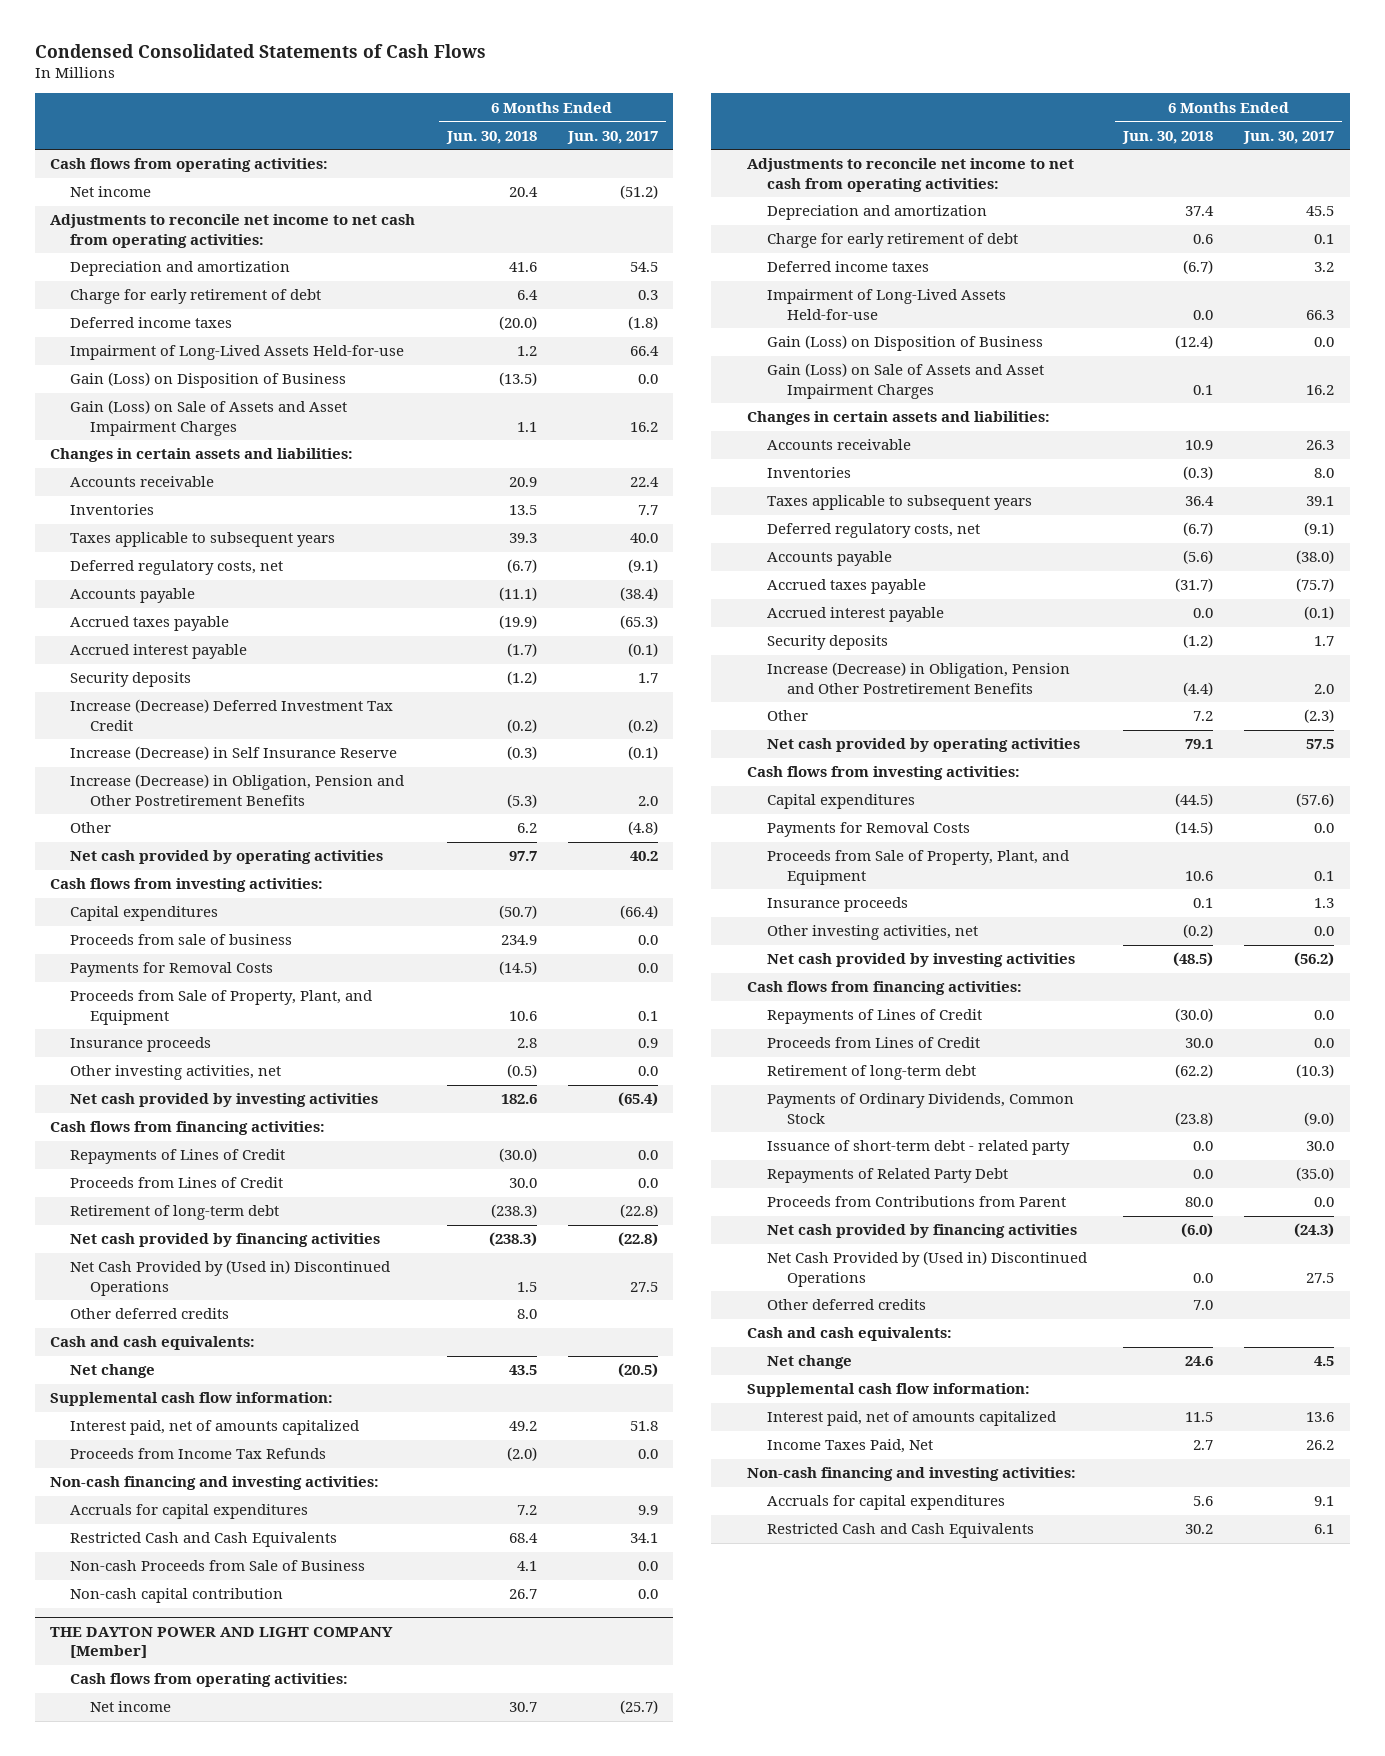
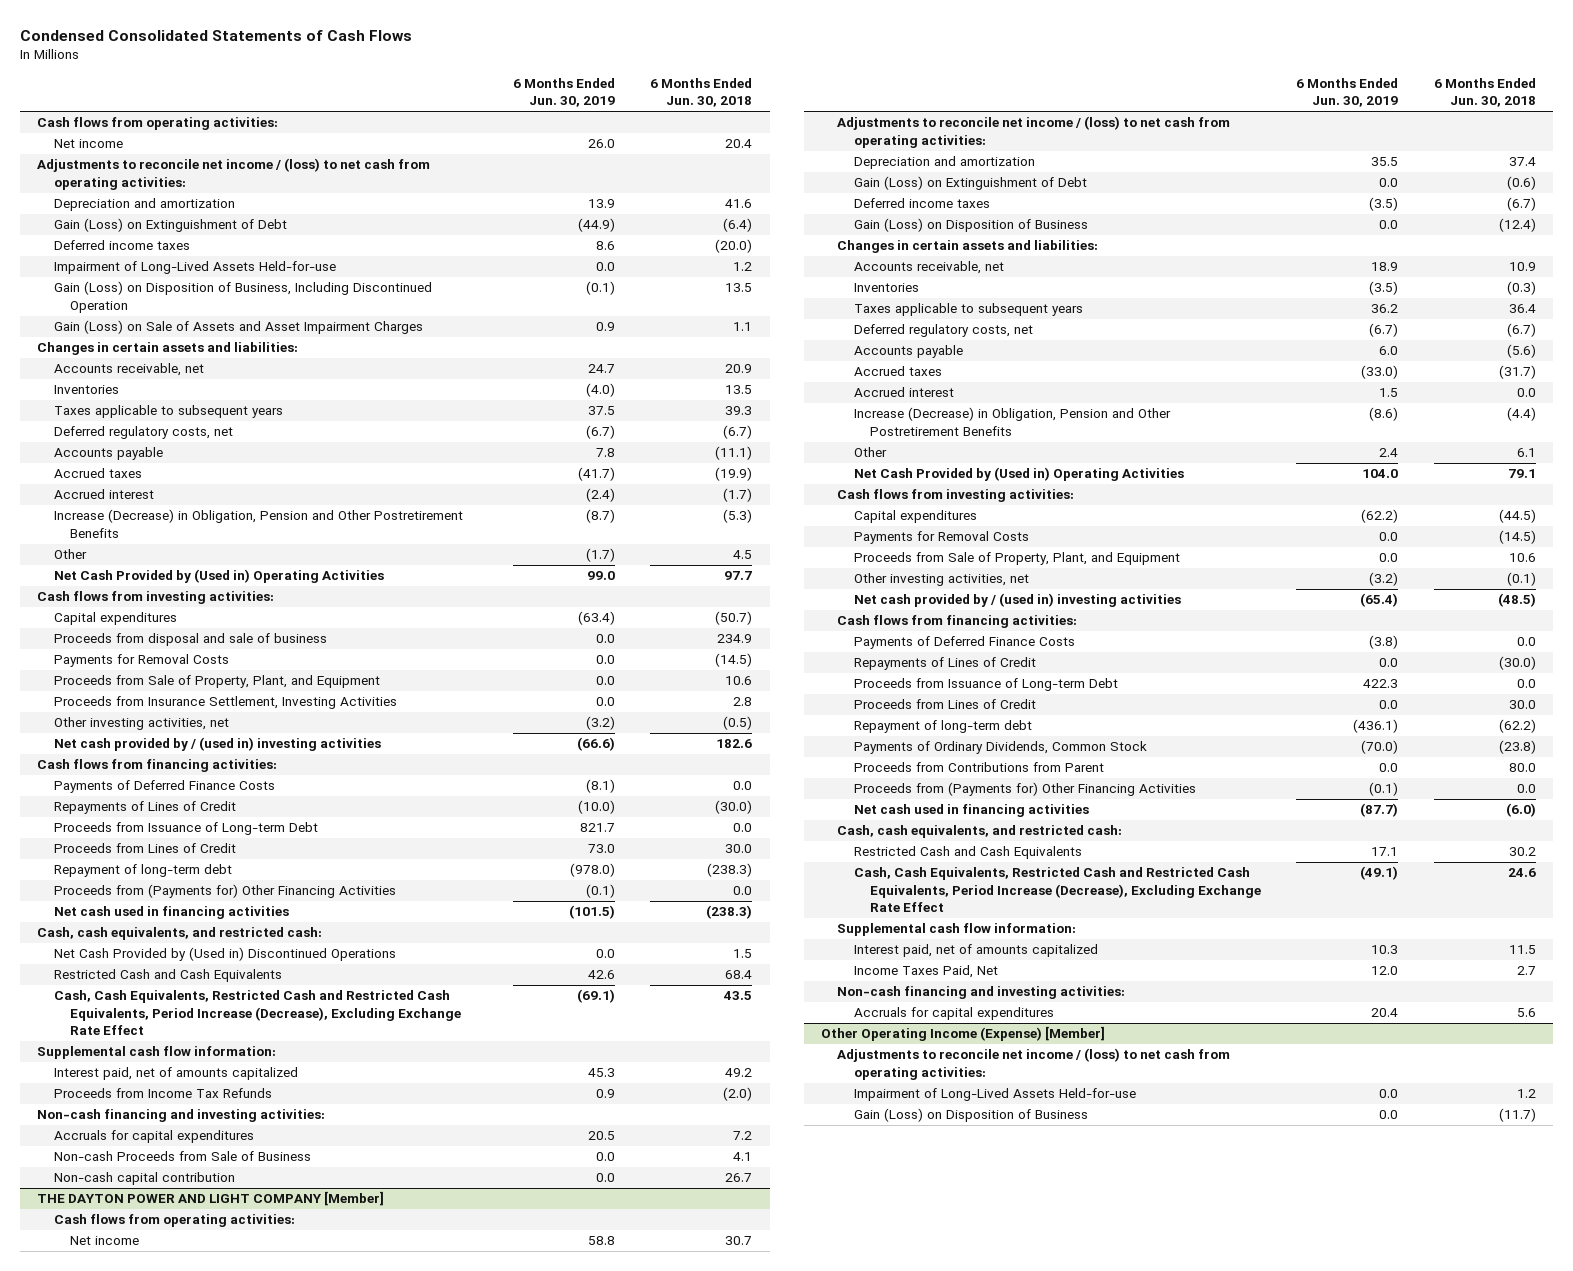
- | 6 Months Ended Jun. 30, 2018 | 6 Months Ended Jun. 30, 2017
+ | 6 Months Ended Jun. 30, 2019 | 6 Months Ended Jun. 30, 2018
- Adjustments to reconcile net income to net cash from operating activities:
+ Adjustments to reconcile net income / (loss) to net cash from operating activities:
- Charge for early retirement of debt | 6.4 | 0.3
+ Gain (Loss) on Extinguishment of Debt | (44.9) | (6.4)
- Gain (Loss) on Disposition of Business | (13.5) | 0.0
+ Gain (Loss) on Disposition of Business, Including Discontinued Operation | (0.1) | 13.5
- Accounts receivable | 20.9 | 22.4
+ Accounts receivable, net | 24.7 | 20.9
- Accrued taxes payable | (19.9) | (65.3)
- Accrued interest payable | (1.7) | (0.1)
- Security deposits | (1.2) | 1.7
- Increase (Decrease) Deferred Investment Tax Credit | (0.2) | (0.2)
- Increase (Decrease) in Self Insurance Reserve | (0.3) | (0.1)
+ Accrued taxes | (41.7) | (19.9)
+ Accrued interest | (2.4) | (1.7)
- Other | 6.2 | (4.8)
- Net cash provided by operating activities | 97.7 | 40.2
+ Other | (1.7) | 4.5
+ Net Cash Provided by (Used in) Operating Activities | 99.0 | 97.7
- Proceeds from sale of business | 234.9 | 0.0
+ Proceeds from disposal and sale of business | 0.0 | 234.9
- Insurance proceeds | 2.8 | 0.9
+ Proceeds from Insurance Settlement, Investing Activities | 0.0 | 2.8
- Net cash provided by investing activities | 182.6 | (65.4)
+ Net cash provided by / (used in) investing activities | (66.6) | 182.6
+ Payments of Deferred Finance Costs | (8.1) | 0.0
+ Proceeds from Issuance of Long-term Debt | 821.7 | 0.0
- Retirement of long-term debt | (238.3) | (22.8)
- Net cash provided by financing activities | (238.3) | (22.8)
+ Repayment of long-term debt | (978.0) | (238.3)
+ Proceeds from (Payments for) Other Financing Activities | (0.1) | 0.0
+ Net cash used in financing activities | (101.5) | (238.3)
+ Cash, cash equivalents, and restricted cash:
- Other deferred credits | 8.0 |
- Cash and cash equivalents:
- Net change | 43.5 | (20.5)
moved up: Restricted Cash and Cash Equivalents | 42.6 | 68.4
+ Cash, Cash Equivalents, Restricted Cash and Restricted Cash Equivalents, Period Increase (Decrease), Excluding Exchange Rate Effect | (69.1) | 43.5
@ THE DAYTON POWER AND LIGHT COMPANY [Member]
- Adjustments to reconcile net income to net cash from operating activities:
+ Adjustments to reconcile net income / (loss) to net cash from operating activities:
- Charge for early retirement of debt | 0.6 | 0.1
+ Gain (Loss) on Extinguishment of Debt | 0.0 | (0.6)
- Impairment of Long-Lived Assets Held-for-use | 0.0 | 66.3
- Gain (Loss) on Sale of Assets and Asset Impairment Charges | 0.1 | 16.2
- Accounts receivable | 10.9 | 26.3
+ Accounts receivable, net | 18.9 | 10.9
- Accrued taxes payable | (31.7) | (75.7)
- Accrued interest payable | 0.0 | (0.1)
- Security deposits | (1.2) | 1.7
+ Accrued taxes | (33.0) | (31.7)
+ Accrued interest | 1.5 | 0.0
- Other | 7.2 | (2.3)
- Net cash provided by operating activities | 79.1 | 57.5
+ Other | 2.4 | 6.1
+ Net Cash Provided by (Used in) Operating Activities | 104.0 | 79.1
- Insurance proceeds | 0.1 | 1.3
- Other investing activities, net | (0.2) | 0.0
- Net cash provided by investing activities | (48.5) | (56.2)
+ Other investing activities, net | (3.2) | (0.1)
+ Net cash provided by / (used in) investing activities | (65.4) | (48.5)
+ Payments of Deferred Finance Costs | (3.8) | 0.0
+ Proceeds from Issuance of Long-term Debt | 422.3 | 0.0
- Retirement of long-term debt | (62.2) | (10.3)
+ Repayment of long-term debt | (436.1) | (62.2)
- Issuance of short-term debt - related party | 0.0 | 30.0
- Repayments of Related Party Debt | 0.0 | (35.0)
- Net cash provided by financing activities | (6.0) | (24.3)
- Net Cash Provided by (Used in) Discontinued Operations | 0.0 | 27.5
- Other deferred credits | 7.0 |
- Cash and cash equivalents:
- Net change | 24.6 | 4.5
+ Proceeds from (Payments for) Other Financing Activities | (0.1) | 0.0
+ Net cash used in financing activities | (87.7) | (6.0)
+ Cash, cash equivalents, and restricted cash:
moved up: Restricted Cash and Cash Equivalents | 17.1 | 30.2
+ Cash, Cash Equivalents, Restricted Cash and Restricted Cash Equivalents, Period Increase (Decrease), Excluding Exchange Rate Effect | (49.1) | 24.6
+ Other Operating Income (Expense) [Member]
+ Adjustments to reconcile net income / (loss) to net cash from operating activities:
+ Impairment of Long-Lived Assets Held-for-use | 0.0 | 1.2
+ Gain (Loss) on Disposition of Business | 0.0 | (11.7)

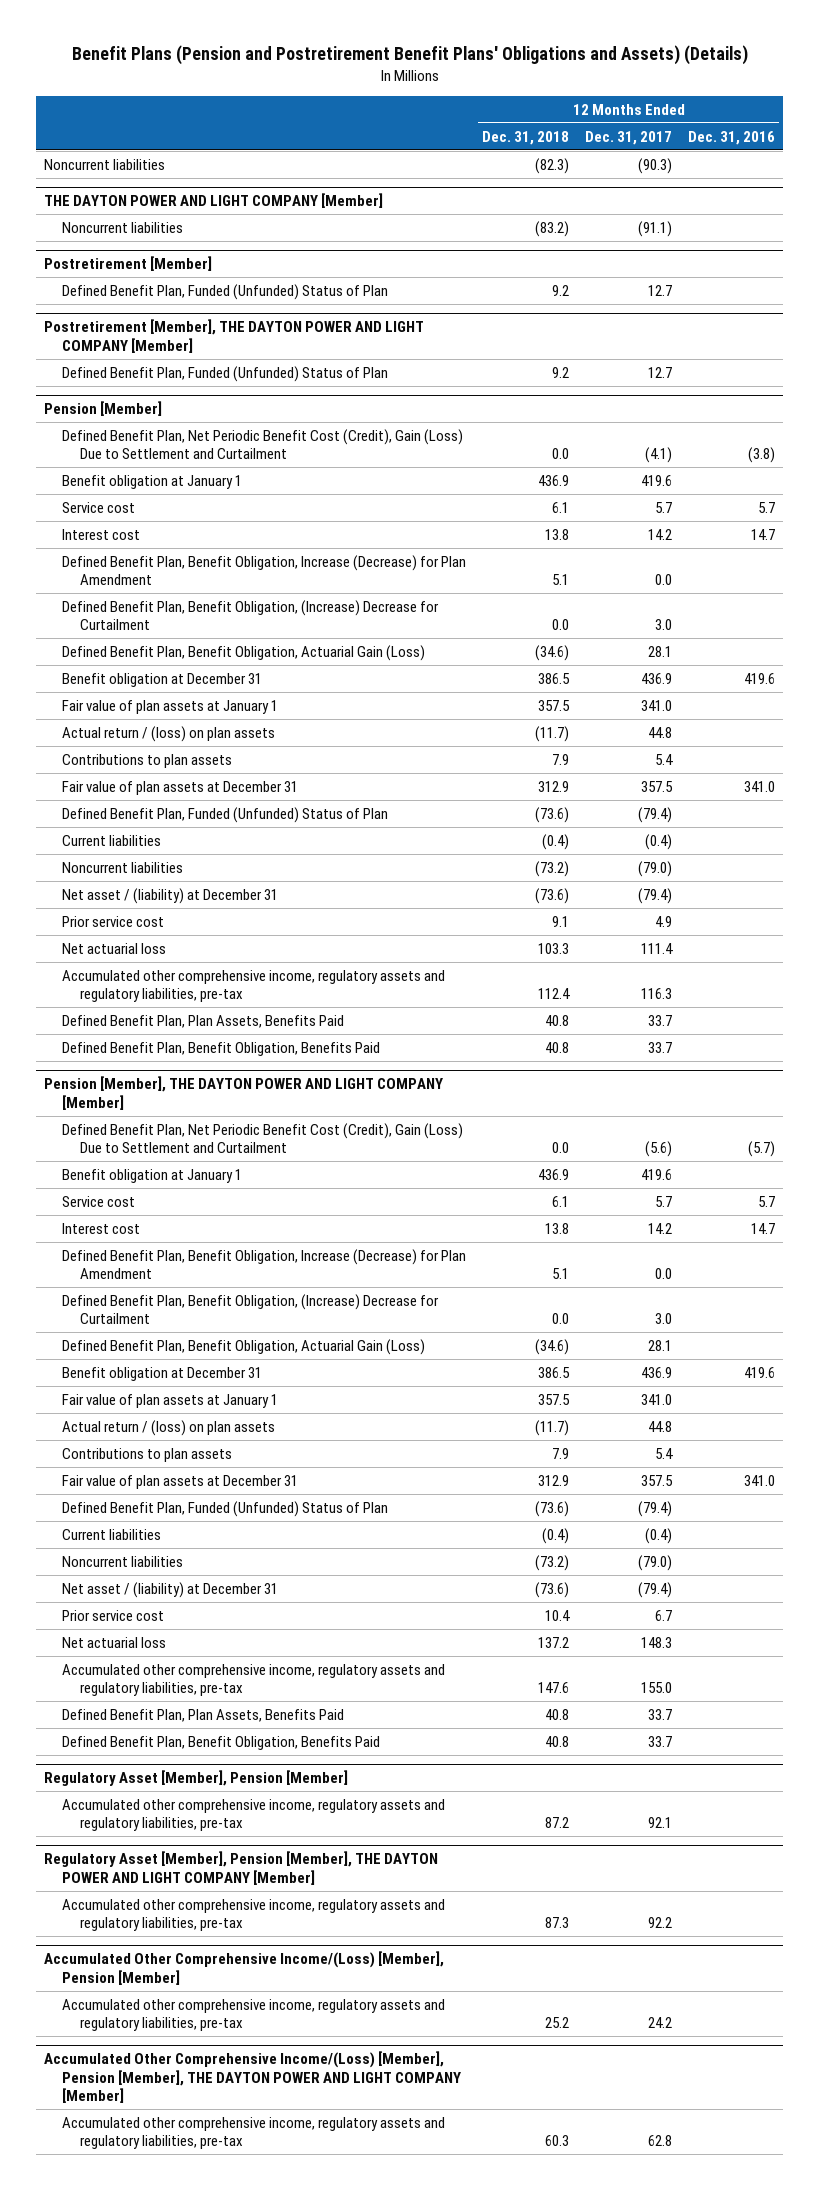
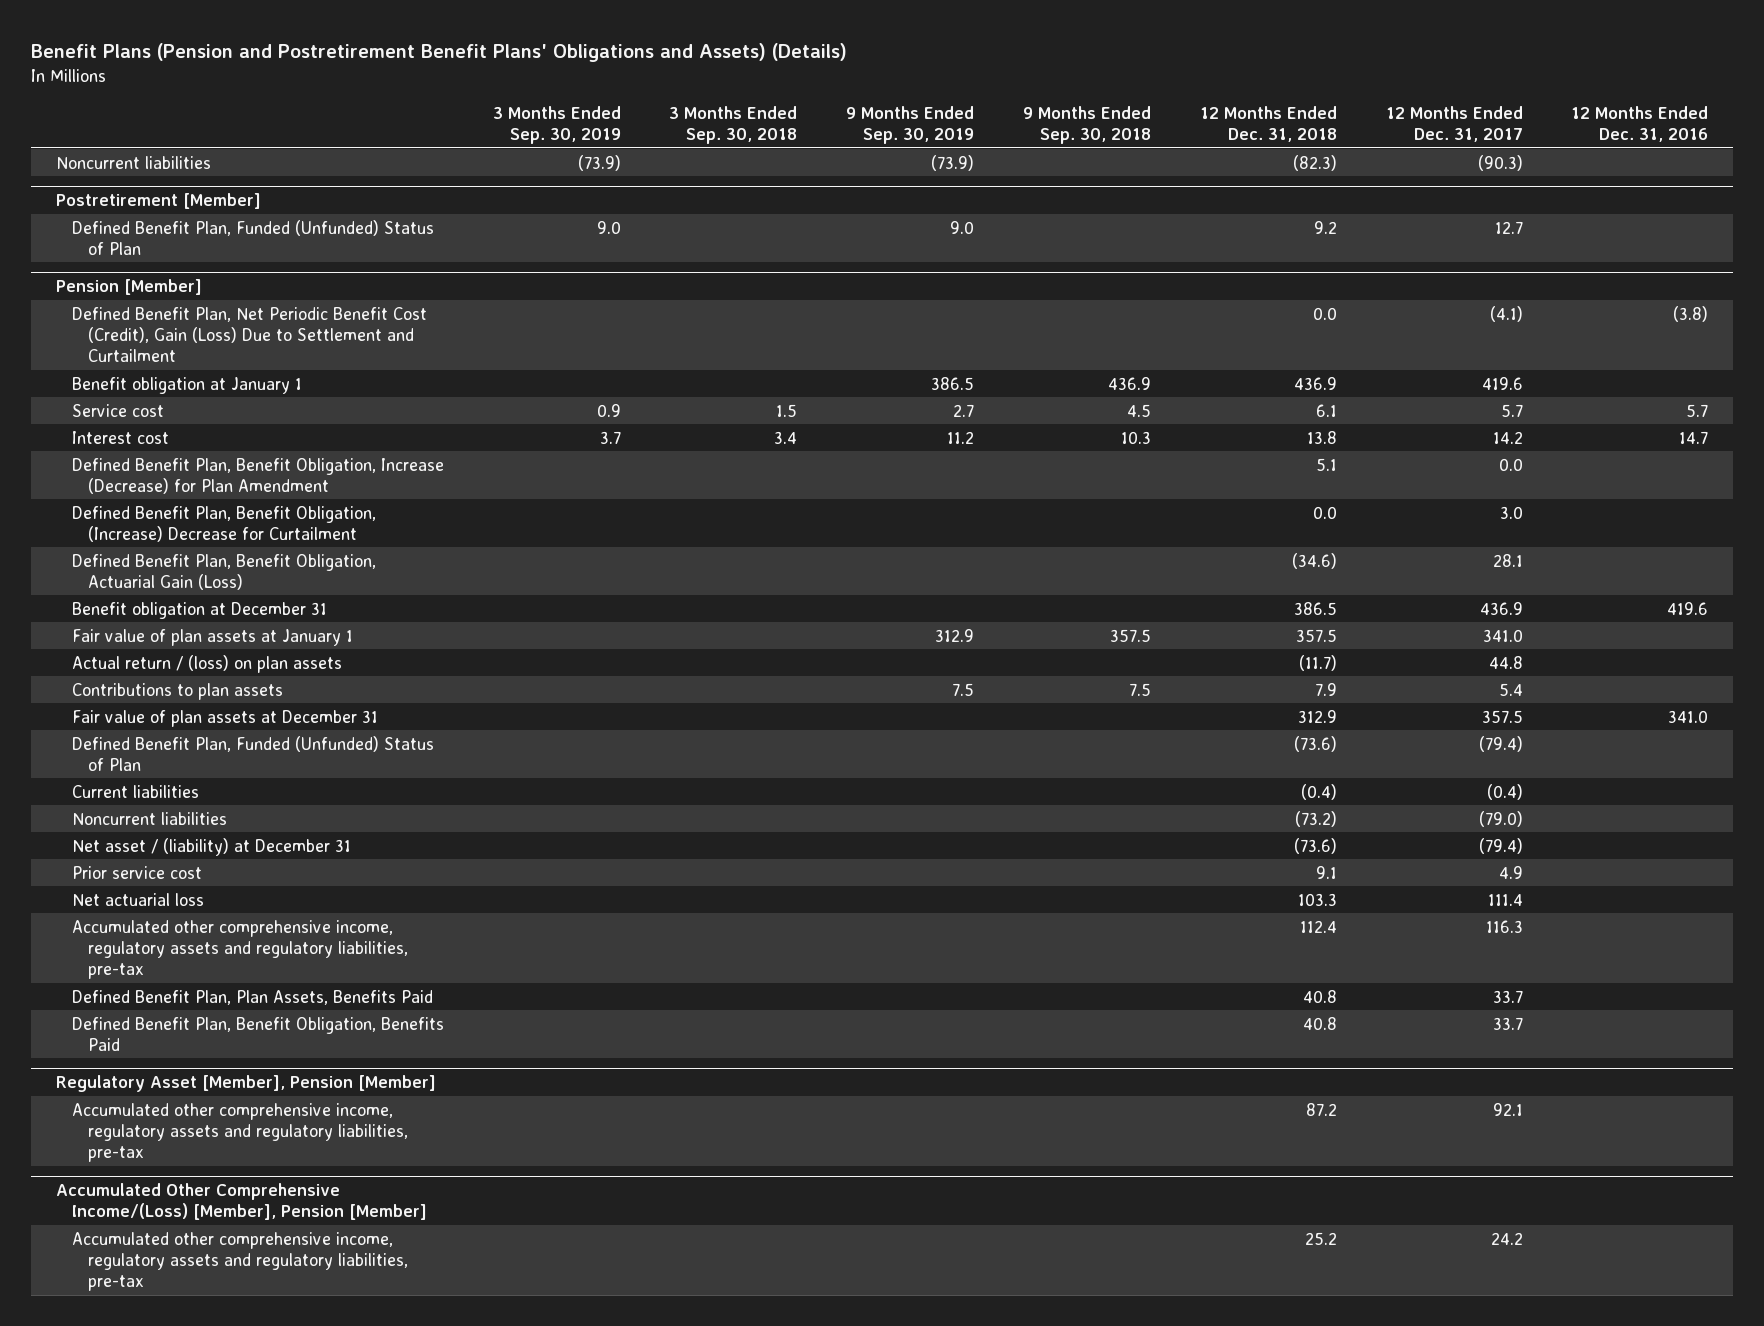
- | 12 Months Ended Dec. 31, 2018 | 12 Months Ended Dec. 31, 2017 | 12 Months Ended Dec. 31, 2016
+ | 3 Months Ended Sep. 30, 2019 | 3 Months Ended Sep. 30, 2018 | 9 Months Ended Sep. 30, 2019 | 9 Months Ended Sep. 30, 2018 | 12 Months Ended Dec. 31, 2018 | 12 Months Ended Dec. 31, 2017 | 12 Months Ended Dec. 31, 2016
- THE DAYTON POWER AND LIGHT COMPANY [Member]
- Noncurrent liabilities | (83.2) | (91.1) |
- Postretirement [Member], THE DAYTON POWER AND LIGHT COMPANY [Member]
- Defined Benefit Plan, Funded (Unfunded) Status of Plan | 9.2 | 12.7 |
- Pension [Member], THE DAYTON POWER AND LIGHT COMPANY [Member]
- Defined Benefit Plan, Net Periodic Benefit Cost (Credit), Gain (Loss) Due to Settlement and Curtailment | 0.0 | (5.6) | (5.7)
- Benefit obligation at January 1 | 436.9 | 419.6 |
- Service cost | 6.1 | 5.7 | 5.7
- Interest cost | 13.8 | 14.2 | 14.7
- Defined Benefit Plan, Benefit Obligation, Increase (Decrease) for Plan Amendment | 5.1 | 0.0 |
- Defined Benefit Plan, Benefit Obligation, (Increase) Decrease for Curtailment | 0.0 | 3.0 |
- Defined Benefit Plan, Benefit Obligation, Actuarial Gain (Loss) | (34.6) | 28.1 |
- Benefit obligation at December 31 | 386.5 | 436.9 | 419.6
- Fair value of plan assets at January 1 | 357.5 | 341.0 |
- Actual return / (loss) on plan assets | (11.7) | 44.8 |
- Contributions to plan assets | 7.9 | 5.4 |
- Fair value of plan assets at December 31 | 312.9 | 357.5 | 341.0
- Defined Benefit Plan, Funded (Unfunded) Status of Plan | (73.6) | (79.4) |
- Current liabilities | (0.4) | (0.4) |
- Noncurrent liabilities | (73.2) | (79.0) |
- Net asset / (liability) at December 31 | (73.6) | (79.4) |
- Prior service cost | 10.4 | 6.7 |
- Net actuarial loss | 137.2 | 148.3 |
- Accumulated other comprehensive income, regulatory assets and regulatory liabilities, pre-tax | 147.6 | 155.0 |
- Defined Benefit Plan, Plan Assets, Benefits Paid | 40.8 | 33.7 |
- Defined Benefit Plan, Benefit Obligation, Benefits Paid | 40.8 | 33.7 |
- Regulatory Asset [Member], Pension [Member], THE DAYTON POWER AND LIGHT COMPANY [Member]
- Accumulated other comprehensive income, regulatory assets and regulatory liabilities, pre-tax | 87.3 | 92.2 |
- Accumulated Other Comprehensive Income/(Loss) [Member], Pension [Member], THE DAYTON POWER AND LIGHT COMPANY [Member]
- Accumulated other comprehensive income, regulatory assets and regulatory liabilities, pre-tax | 60.3 | 62.8 |

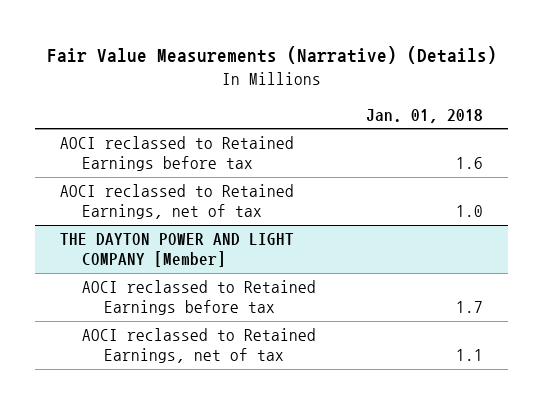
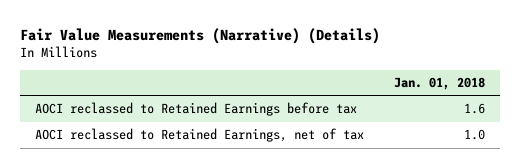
- THE DAYTON POWER AND LIGHT COMPANY [Member]
- AOCI reclassed to Retained Earnings before tax | 1.7
- AOCI reclassed to Retained Earnings, net of tax | 1.1

